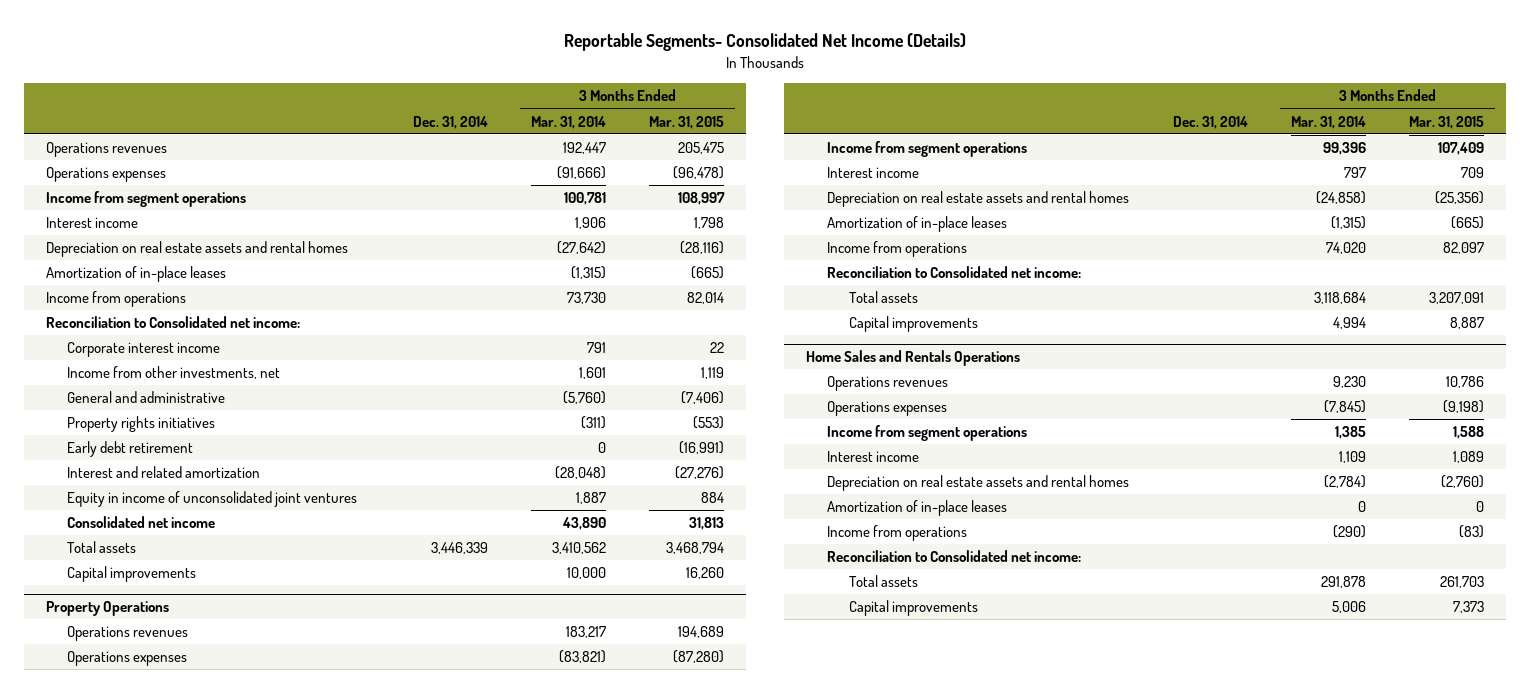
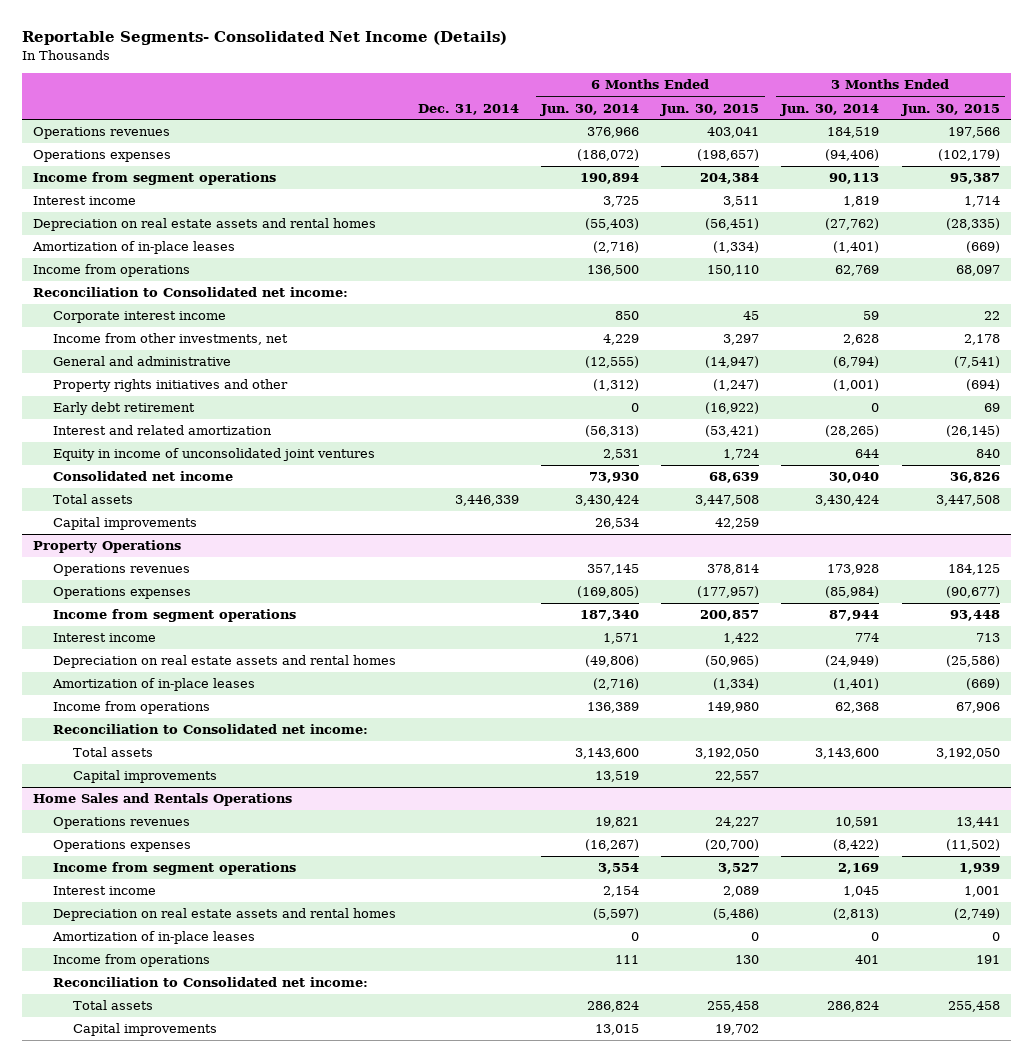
- | Dec. 31, 2014 | 3 Months Ended Mar. 31, 2014 | 3 Months Ended Mar. 31, 2015
+ | Dec. 31, 2014 | 6 Months Ended Jun. 30, 2014 | 6 Months Ended Jun. 30, 2015 | 3 Months Ended Jun. 30, 2014 | 3 Months Ended Jun. 30, 2015
- Property rights initiatives | | (311) | (553)
+ Property rights initiatives and other | | (1,312) | (1,247) | (1,001) | (694)

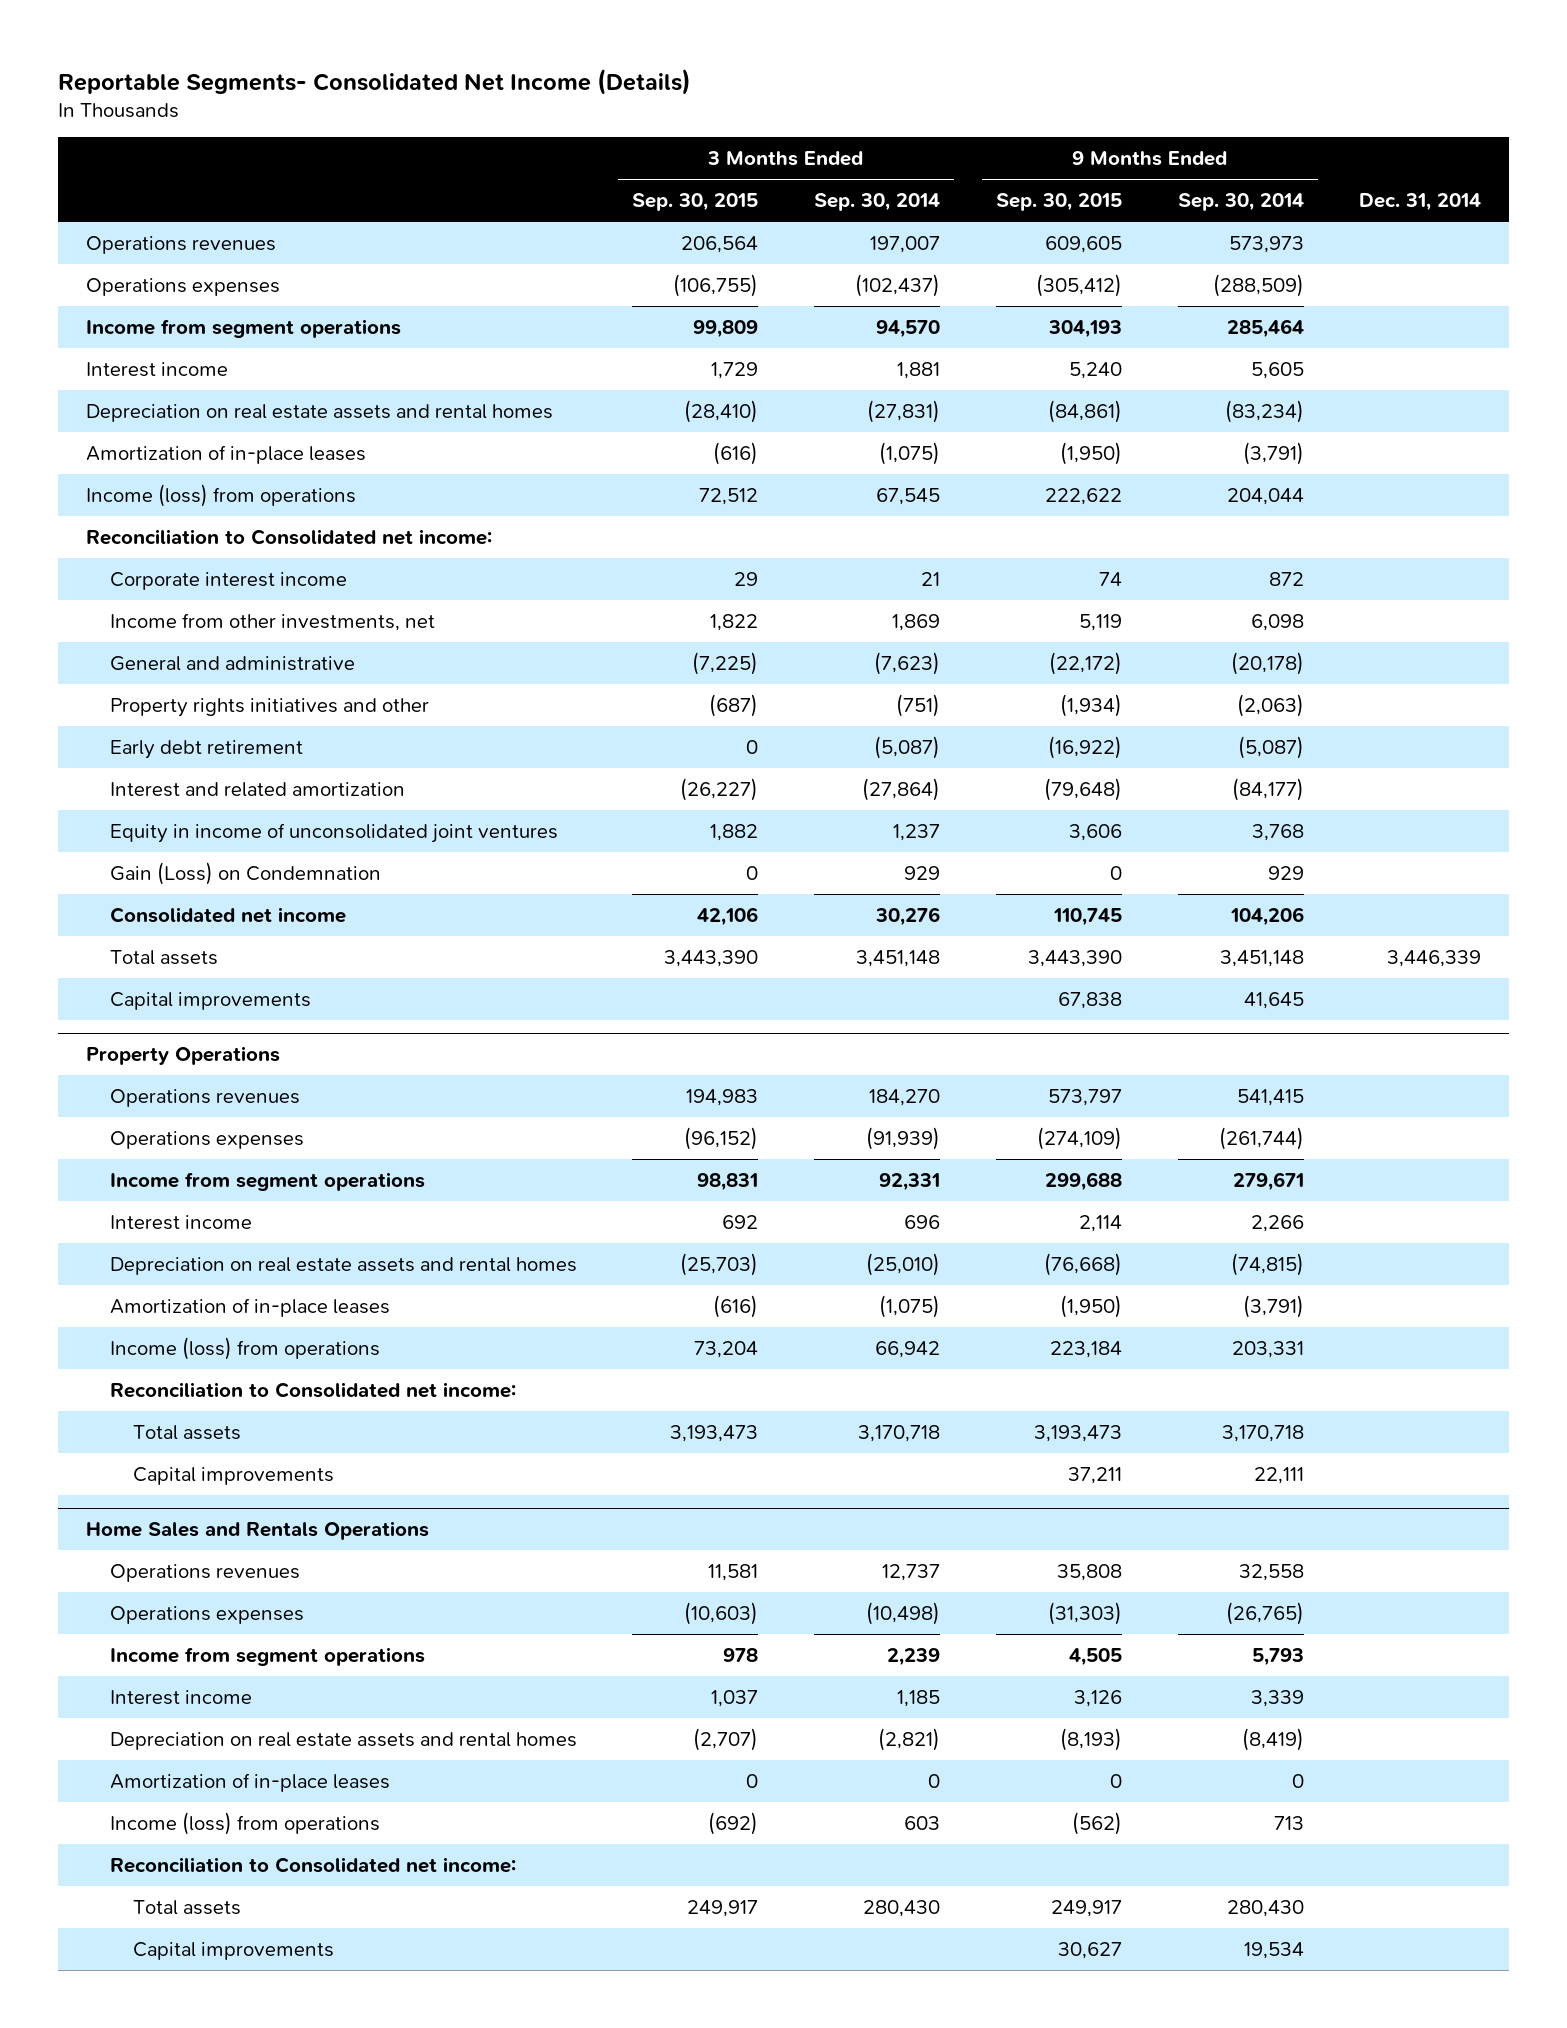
- | Dec. 31, 2014 | 6 Months Ended Jun. 30, 2014 | 6 Months Ended Jun. 30, 2015 | 3 Months Ended Jun. 30, 2014 | 3 Months Ended Jun. 30, 2015
+ | 3 Months Ended Sep. 30, 2015 | 3 Months Ended Sep. 30, 2014 | 9 Months Ended Sep. 30, 2015 | 9 Months Ended Sep. 30, 2014 | Dec. 31, 2014
- Income from operations | | 136,500 | 150,110 | 62,769 | 68,097
+ Income (loss) from operations | 72,512 | 67,545 | 222,622 | 204,044 |
+ Gain (Loss) on Condemnation | 0 | 929 | 0 | 929 |
@ Property Operations
- Income from operations | | 136,389 | 149,980 | 62,368 | 67,906
+ Income (loss) from operations | 73,204 | 66,942 | 223,184 | 203,331 |
@ Home Sales and Rentals Operations
- Income from operations | | 111 | 130 | 401 | 191
+ Income (loss) from operations | (692) | 603 | (562) | 713 |

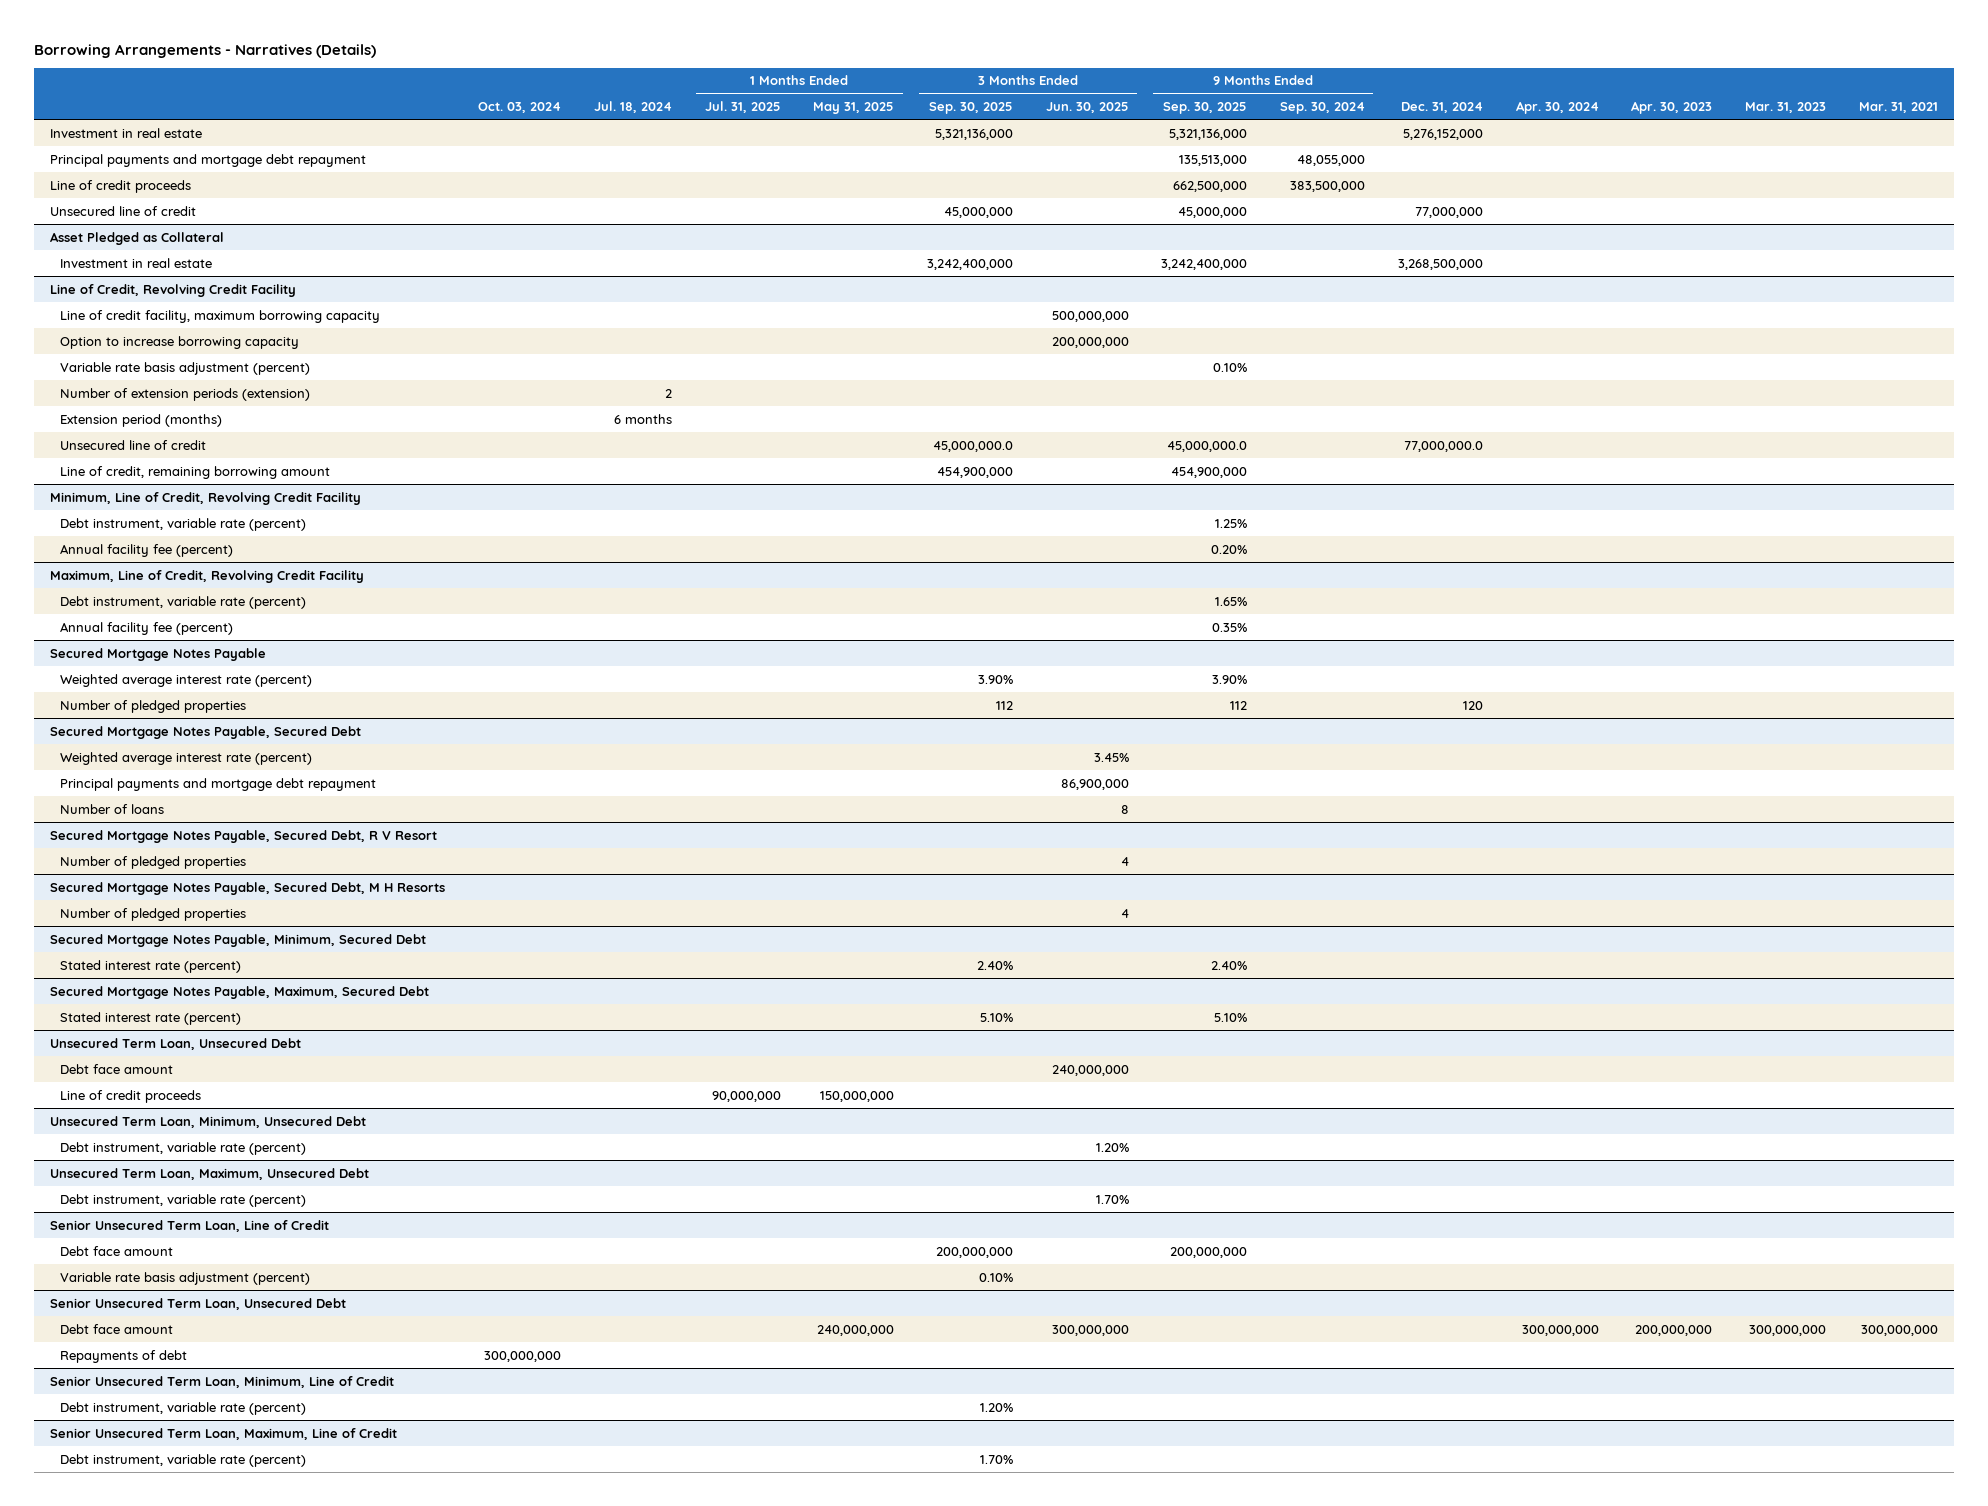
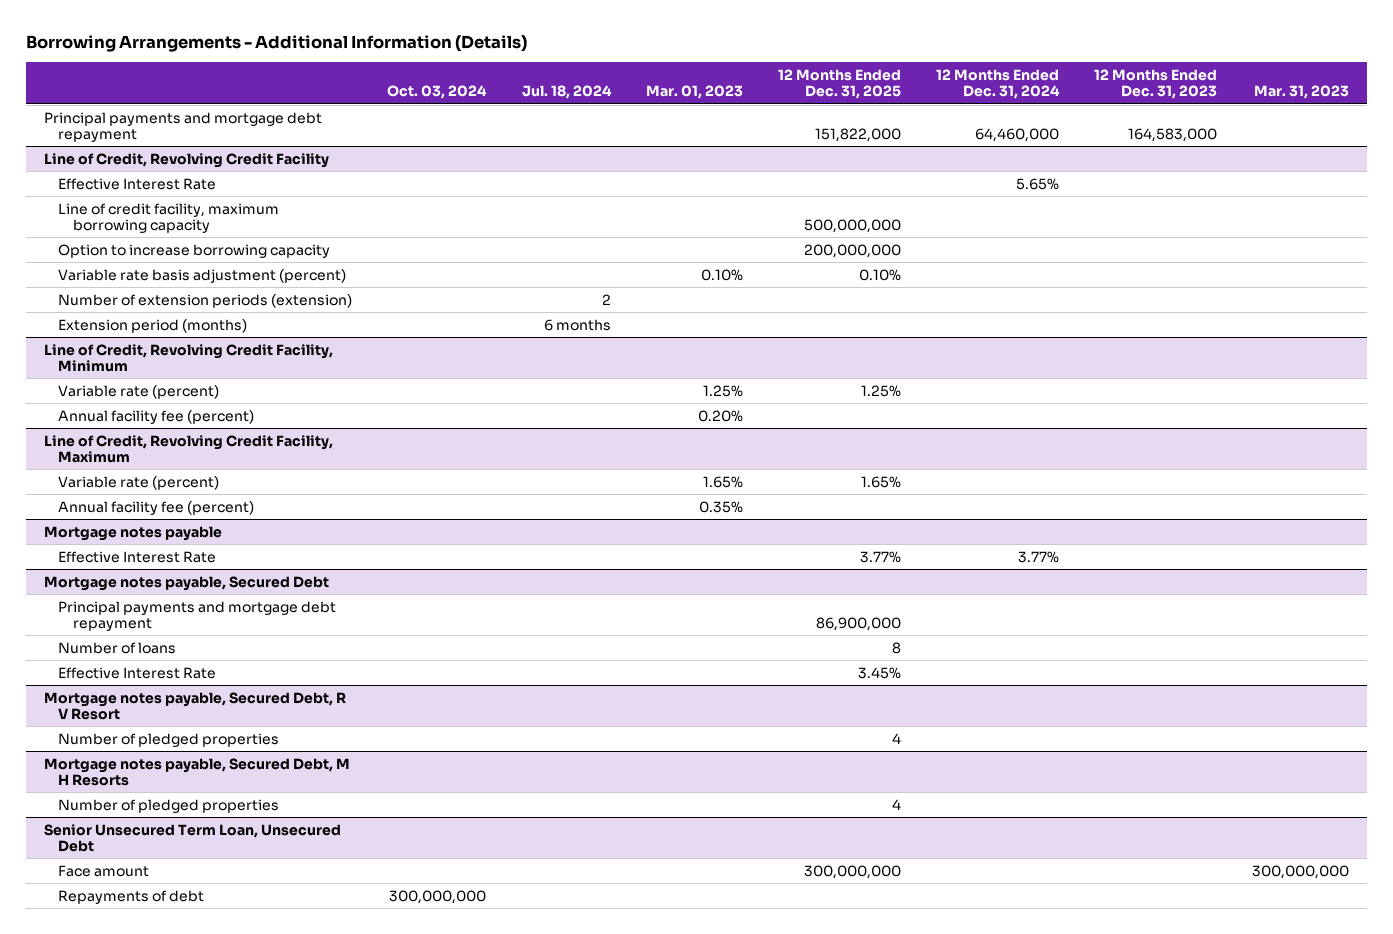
- Borrowing Arrangements - Narratives (Details)
+ Borrowing Arrangements - Additional Information (Details)
- | Oct. 03, 2024 | Jul. 18, 2024 | 1 Months Ended Jul. 31, 2025 | 1 Months Ended May 31, 2025 | 3 Months Ended Sep. 30, 2025 | 3 Months Ended Jun. 30, 2025 | 9 Months Ended Sep. 30, 2025 | 9 Months Ended Sep. 30, 2024 | Dec. 31, 2024 | Apr. 30, 2024 | Apr. 30, 2023 | Mar. 31, 2023 | Mar. 31, 2021
+ | Oct. 03, 2024 | Jul. 18, 2024 | Mar. 01, 2023 | 12 Months Ended Dec. 31, 2025 | 12 Months Ended Dec. 31, 2024 | 12 Months Ended Dec. 31, 2023 | Mar. 31, 2023
- Investment in real estate | | | | | 5,321,136,000 | | 5,321,136,000 | | 5,276,152,000 | | | |
- Line of credit proceeds | | | | | | | 662,500,000 | 383,500,000 | | | | |
- Unsecured line of credit | | | | | 45,000,000 | | 45,000,000 | | 77,000,000 | | | |
- Asset Pledged as Collateral
- Investment in real estate | | | | | 3,242,400,000 | | 3,242,400,000 | | 3,268,500,000 | | | |
@ Line of Credit, Revolving Credit Facility
+ Effective Interest Rate | | | | | 5.65% | |
- Unsecured line of credit | | | | | 45,000,000.0 | | 45,000,000.0 | | 77,000,000.0 | | | |
- Line of credit, remaining borrowing amount | | | | | 454,900,000 | | 454,900,000 | | | | | |
- Minimum, Line of Credit, Revolving Credit Facility
- Debt instrument, variable rate (percent) | | | | | | | 1.25% | | | | | |
+ Line of Credit, Revolving Credit Facility, Minimum
+ Variable rate (percent) | | | 1.25% | 1.25% | | |
- Maximum, Line of Credit, Revolving Credit Facility
- Debt instrument, variable rate (percent) | | | | | | | 1.65% | | | | | |
+ Line of Credit, Revolving Credit Facility, Maximum
+ Variable rate (percent) | | | 1.65% | 1.65% | | |
- Secured Mortgage Notes Payable
- Weighted average interest rate (percent) | | | | | 3.90% | | 3.90% | | | | | |
- Number of pledged properties | | | | | 112 | | 112 | | 120 | | | |
- Secured Mortgage Notes Payable, Secured Debt
- Weighted average interest rate (percent) | | | | | | 3.45% | | | | | | |
+ Mortgage notes payable
+ Effective Interest Rate | | | | 3.77% | 3.77% | |
+ Mortgage notes payable, Secured Debt
- Secured Mortgage Notes Payable, Secured Debt, R V Resort
+ Effective Interest Rate | | | | 3.45% | | |
+ Mortgage notes payable, Secured Debt, R V Resort
- Secured Mortgage Notes Payable, Secured Debt, M H Resorts
+ Mortgage notes payable, Secured Debt, M H Resorts
- Secured Mortgage Notes Payable, Minimum, Secured Debt
- Stated interest rate (percent) | | | | | 2.40% | | 2.40% | | | | | |
- Secured Mortgage Notes Payable, Maximum, Secured Debt
- Stated interest rate (percent) | | | | | 5.10% | | 5.10% | | | | | |
- Unsecured Term Loan, Unsecured Debt
- Debt face amount | | | | | | 240,000,000 | | | | | | |
- Line of credit proceeds | | | 90,000,000 | 150,000,000 | | | | | | | | |
- Unsecured Term Loan, Minimum, Unsecured Debt
- Debt instrument, variable rate (percent) | | | | | | 1.20% | | | | | | |
- Unsecured Term Loan, Maximum, Unsecured Debt
- Debt instrument, variable rate (percent) | | | | | | 1.70% | | | | | | |
- Senior Unsecured Term Loan, Line of Credit
- Debt face amount | | | | | 200,000,000 | | 200,000,000 | | | | | |
- Variable rate basis adjustment (percent) | | | | | 0.10% | | | | | | | |
@ Senior Unsecured Term Loan, Unsecured Debt
- Debt face amount | | | | 240,000,000 | | 300,000,000 | | | | 300,000,000 | 200,000,000 | 300,000,000 | 300,000,000
+ Face amount | | | | 300,000,000 | | | 300,000,000
- Senior Unsecured Term Loan, Minimum, Line of Credit
- Debt instrument, variable rate (percent) | | | | | 1.20% | | | | | | | |
- Senior Unsecured Term Loan, Maximum, Line of Credit
- Debt instrument, variable rate (percent) | | | | | 1.70% | | | | | | | |

